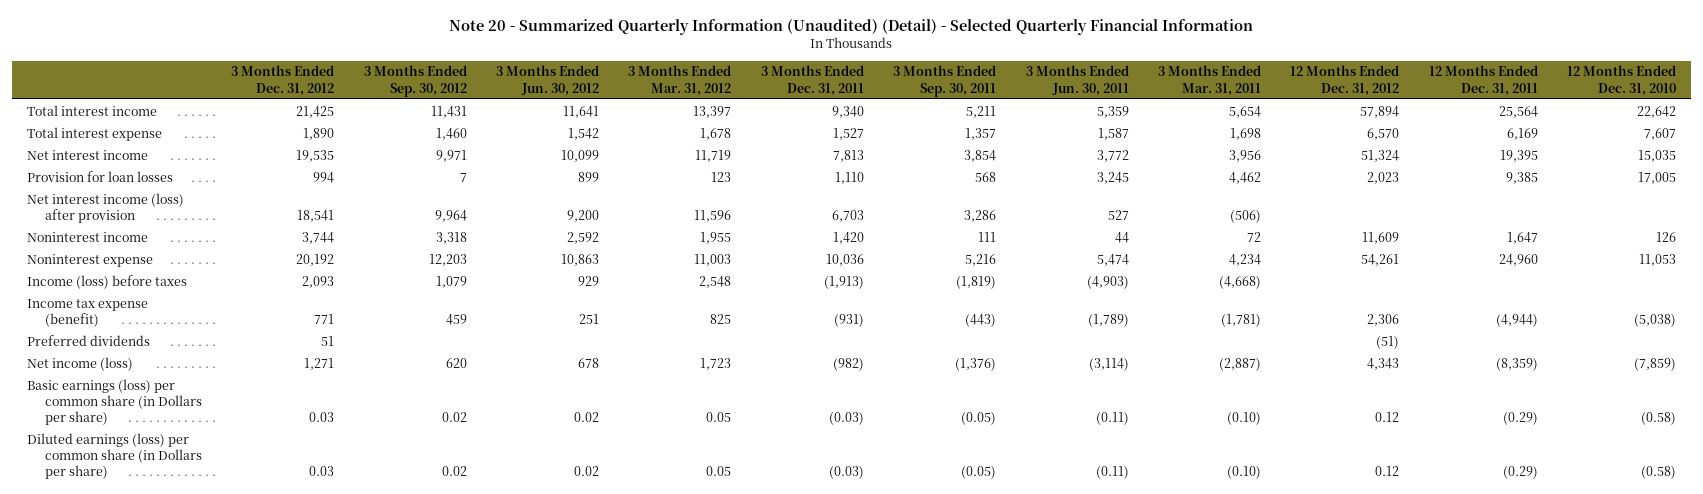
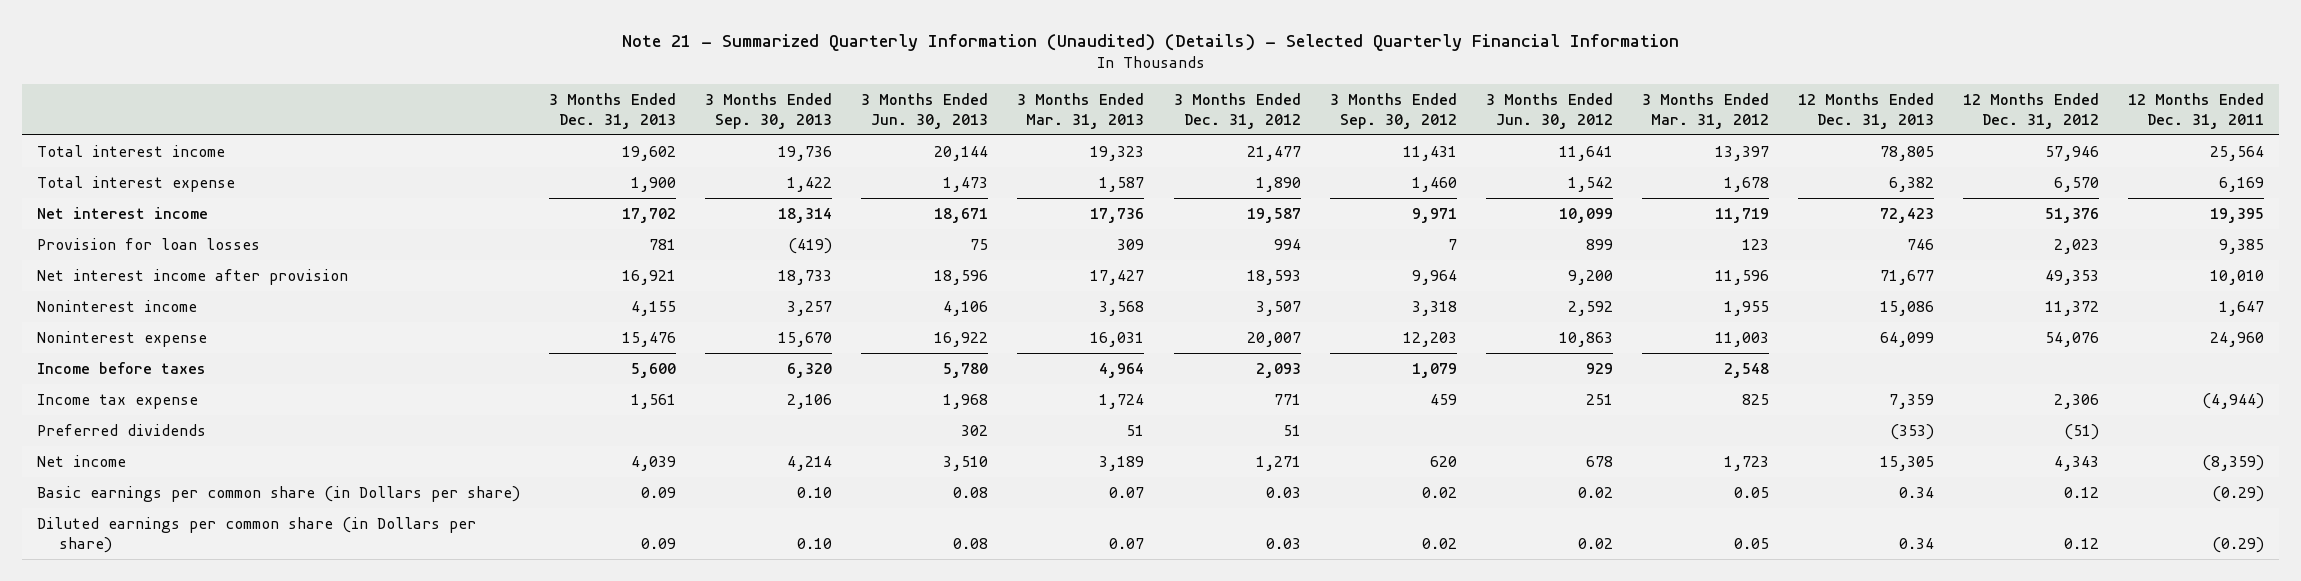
- Note 20 - Summarized Quarterly Information (Unaudited) (Detail) - Selected Quarterly Financial Information
+ Note 21 - Summarized Quarterly Information (Unaudited) (Details) - Selected Quarterly Financial Information
- | 3 Months Ended Dec. 31, 2012 | 3 Months Ended Sep. 30, 2012 | 3 Months Ended Jun. 30, 2012 | 3 Months Ended Mar. 31, 2012 | 3 Months Ended Dec. 31, 2011 | 3 Months Ended Sep. 30, 2011 | 3 Months Ended Jun. 30, 2011 | 3 Months Ended Mar. 31, 2011 | 12 Months Ended Dec. 31, 2012 | 12 Months Ended Dec. 31, 2011 | 12 Months Ended Dec. 31, 2010
+ | 3 Months Ended Dec. 31, 2013 | 3 Months Ended Sep. 30, 2013 | 3 Months Ended Jun. 30, 2013 | 3 Months Ended Mar. 31, 2013 | 3 Months Ended Dec. 31, 2012 | 3 Months Ended Sep. 30, 2012 | 3 Months Ended Jun. 30, 2012 | 3 Months Ended Mar. 31, 2012 | 12 Months Ended Dec. 31, 2013 | 12 Months Ended Dec. 31, 2012 | 12 Months Ended Dec. 31, 2011
- Total interest income | 21,425 | 11,431 | 11,641 | 13,397 | 9,340 | 5,211 | 5,359 | 5,654 | 57,894 | 25,564 | 22,642
+ Total interest income | 19,602 | 19,736 | 20,144 | 19,323 | 21,477 | 11,431 | 11,641 | 13,397 | 78,805 | 57,946 | 25,564
- Net interest income | 19,535 | 9,971 | 10,099 | 11,719 | 7,813 | 3,854 | 3,772 | 3,956 | 51,324 | 19,395 | 15,035
+ Net interest income | 17,702 | 18,314 | 18,671 | 17,736 | 19,587 | 9,971 | 10,099 | 11,719 | 72,423 | 51,376 | 19,395
- Net interest income (loss) after provision | 18,541 | 9,964 | 9,200 | 11,596 | 6,703 | 3,286 | 527 | (506) | | |
- Noninterest income | 3,744 | 3,318 | 2,592 | 1,955 | 1,420 | 111 | 44 | 72 | 11,609 | 1,647 | 126
- Noninterest expense | 20,192 | 12,203 | 10,863 | 11,003 | 10,036 | 5,216 | 5,474 | 4,234 | 54,261 | 24,960 | 11,053
- Income (loss) before taxes | 2,093 | 1,079 | 929 | 2,548 | (1,913) | (1,819) | (4,903) | (4,668) | | |
- Income tax expense (benefit) | 771 | 459 | 251 | 825 | (931) | (443) | (1,789) | (1,781) | 2,306 | (4,944) | (5,038)
+ Net interest income after provision | 16,921 | 18,733 | 18,596 | 17,427 | 18,593 | 9,964 | 9,200 | 11,596 | 71,677 | 49,353 | 10,010
+ Noninterest income | 4,155 | 3,257 | 4,106 | 3,568 | 3,507 | 3,318 | 2,592 | 1,955 | 15,086 | 11,372 | 1,647
+ Noninterest expense | 15,476 | 15,670 | 16,922 | 16,031 | 20,007 | 12,203 | 10,863 | 11,003 | 64,099 | 54,076 | 24,960
+ Income before taxes | 5,600 | 6,320 | 5,780 | 4,964 | 2,093 | 1,079 | 929 | 2,548 | | |
+ Income tax expense | 1,561 | 2,106 | 1,968 | 1,724 | 771 | 459 | 251 | 825 | 7,359 | 2,306 | (4,944)
- Net income (loss) | 1,271 | 620 | 678 | 1,723 | (982) | (1,376) | (3,114) | (2,887) | 4,343 | (8,359) | (7,859)
- Basic earnings (loss) per common share (in Dollars per share) | 0.03 | 0.02 | 0.02 | 0.05 | (0.03) | (0.05) | (0.11) | (0.10) | 0.12 | (0.29) | (0.58)
- Diluted earnings (loss) per common share (in Dollars per share) | 0.03 | 0.02 | 0.02 | 0.05 | (0.03) | (0.05) | (0.11) | (0.10) | 0.12 | (0.29) | (0.58)
+ Net income | 4,039 | 4,214 | 3,510 | 3,189 | 1,271 | 620 | 678 | 1,723 | 15,305 | 4,343 | (8,359)
+ Basic earnings per common share (in Dollars per share) | 0.09 | 0.10 | 0.08 | 0.07 | 0.03 | 0.02 | 0.02 | 0.05 | 0.34 | 0.12 | (0.29)
+ Diluted earnings per common share (in Dollars per share) | 0.09 | 0.10 | 0.08 | 0.07 | 0.03 | 0.02 | 0.02 | 0.05 | 0.34 | 0.12 | (0.29)

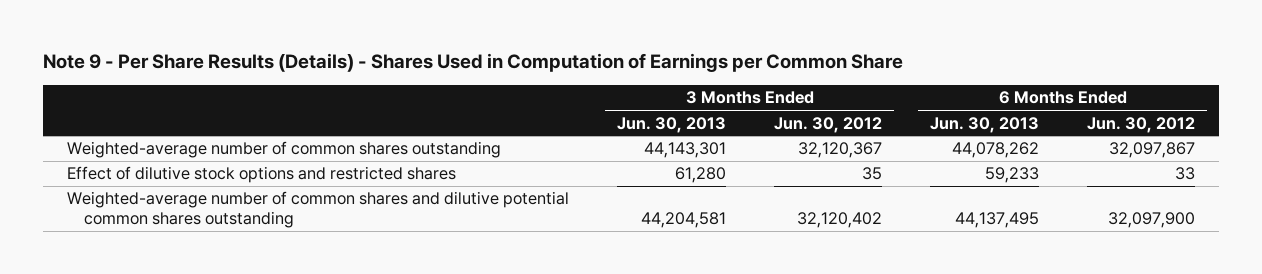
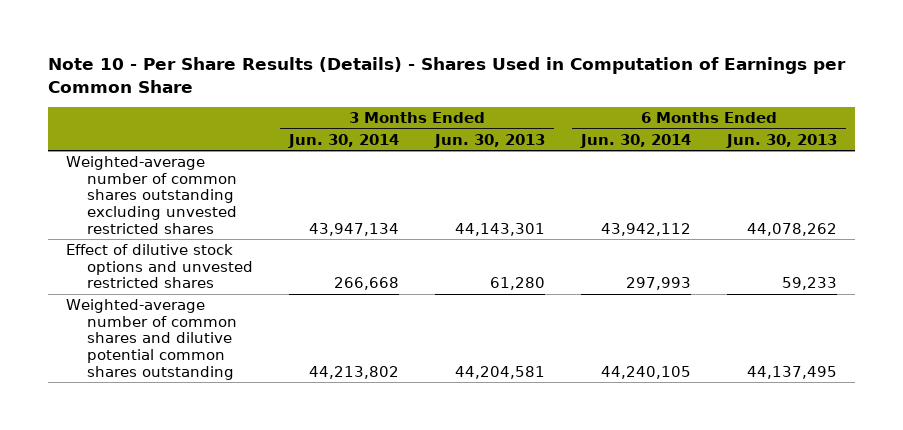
- Note 9 - Per Share Results (Details) - Shares Used in Computation of Earnings per Common Share
+ Note 10 - Per Share Results (Details) - Shares Used in Computation of Earnings per Common Share
- | 3 Months Ended Jun. 30, 2013 | 3 Months Ended Jun. 30, 2012 | 6 Months Ended Jun. 30, 2013 | 6 Months Ended Jun. 30, 2012
+ | 3 Months Ended Jun. 30, 2014 | 3 Months Ended Jun. 30, 2013 | 6 Months Ended Jun. 30, 2014 | 6 Months Ended Jun. 30, 2013
- Weighted-average number of common shares outstanding | 44,143,301 | 32,120,367 | 44,078,262 | 32,097,867
- Effect of dilutive stock options and restricted shares | 61,280 | 35 | 59,233 | 33
+ Weighted-average number of common shares outstanding excluding unvested restricted shares | 43,947,134 | 44,143,301 | 43,942,112 | 44,078,262
+ Effect of dilutive stock options and unvested restricted shares | 266,668 | 61,280 | 297,993 | 59,233

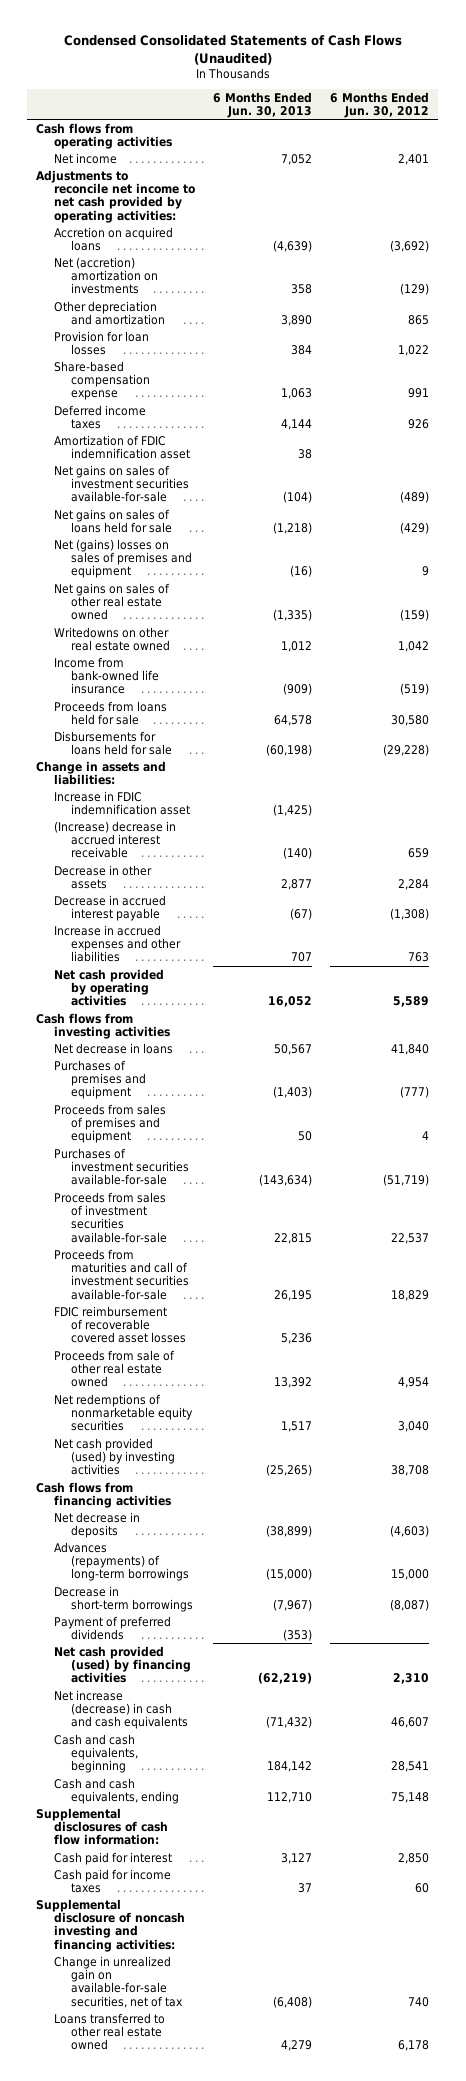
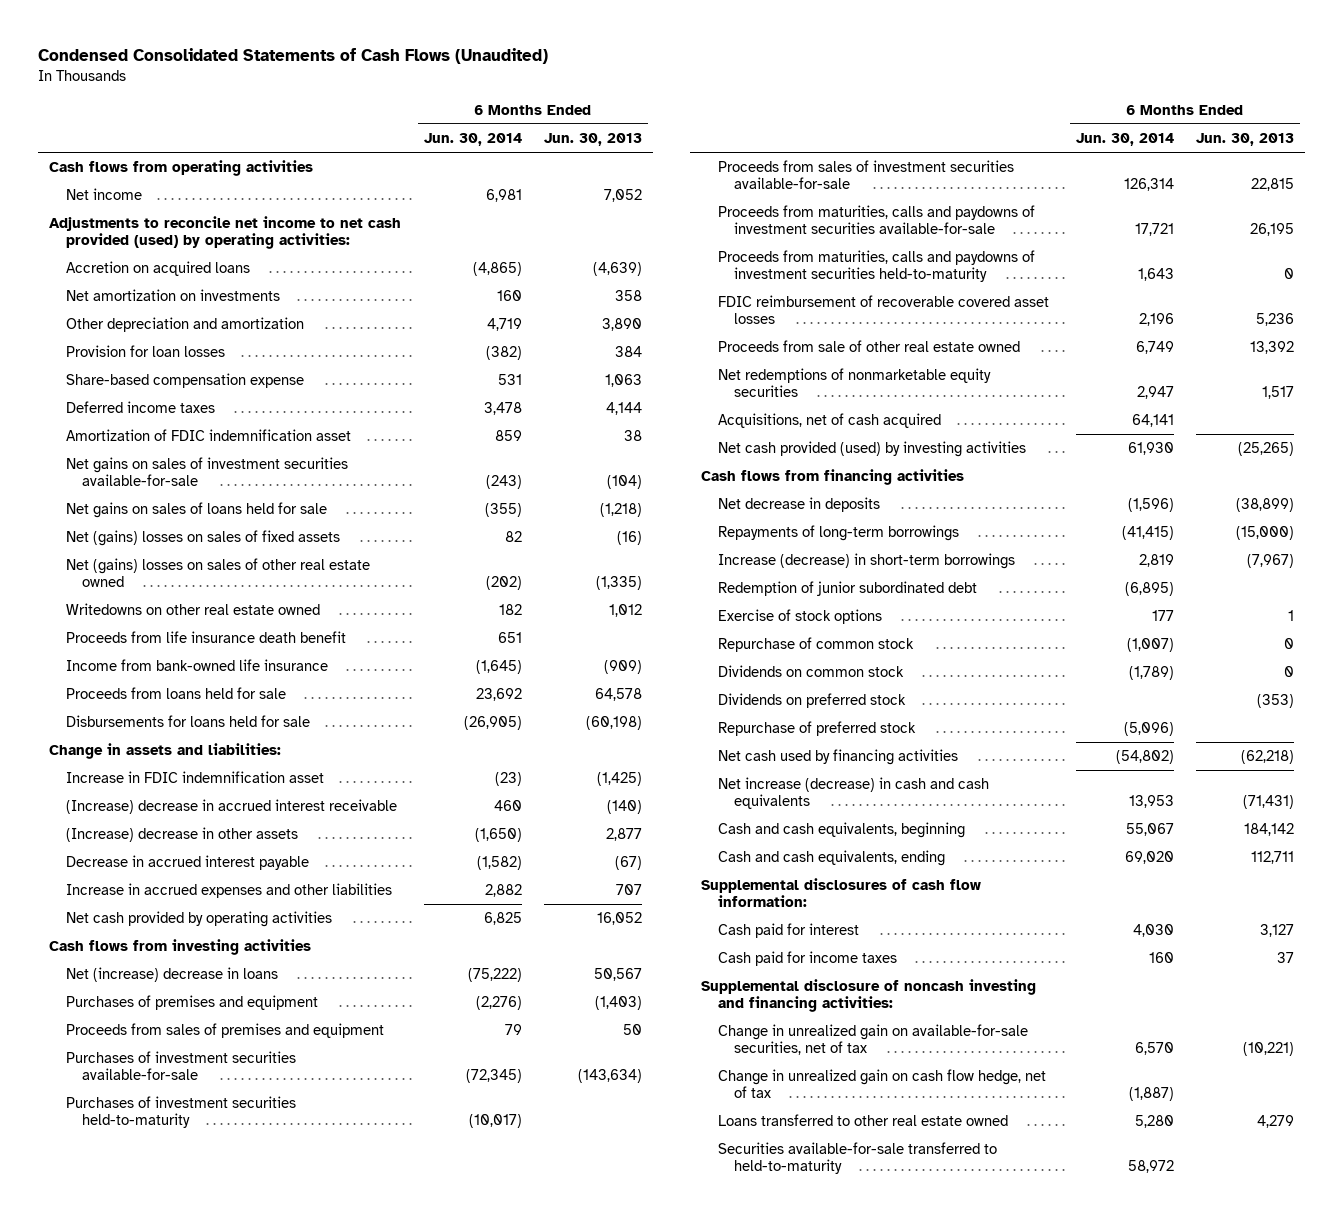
- | 6 Months Ended Jun. 30, 2013 | 6 Months Ended Jun. 30, 2012
+ | 6 Months Ended Jun. 30, 2014 | 6 Months Ended Jun. 30, 2013
- Adjustments to reconcile net income to net cash provided by operating activities:
+ Adjustments to reconcile net income to net cash provided (used) by operating activities:
- Net (accretion) amortization on investments | 358 | (129)
+ Net amortization on investments | 160 | 358
- Net (gains) losses on sales of premises and equipment | (16) | 9
- Net gains on sales of other real estate owned | (1,335) | (159)
+ Net (gains) losses on sales of fixed assets | 82 | (16)
+ Net (gains) losses on sales of other real estate owned | (202) | (1,335)
+ Proceeds from life insurance death benefit | 651 |
- Decrease in other assets | 2,877 | 2,284
+ (Increase) decrease in other assets | (1,650) | 2,877
- Net decrease in loans | 50,567 | 41,840
+ Net (increase) decrease in loans | (75,222) | 50,567
+ Purchases of investment securities held-to-maturity | (10,017) |
- Proceeds from maturities and call of investment securities available-for-sale | 26,195 | 18,829
+ Proceeds from maturities, calls and paydowns of investment securities available-for-sale | 17,721 | 26,195
+ Proceeds from maturities, calls and paydowns of investment securities held-to-maturity | 1,643 | 0
+ Acquisitions, net of cash acquired | 64,141 |
- Advances (repayments) of long-term borrowings | (15,000) | 15,000
- Decrease in short-term borrowings | (7,967) | (8,087)
- Payment of preferred dividends | (353) |
- Net cash provided (used) by financing activities | (62,219) | 2,310
- Net increase (decrease) in cash and cash equivalents | (71,432) | 46,607
+ Repayments of long-term borrowings | (41,415) | (15,000)
+ Increase (decrease) in short-term borrowings | 2,819 | (7,967)
+ Redemption of junior subordinated debt | (6,895) |
+ Exercise of stock options | 177 | 1
+ Repurchase of common stock | (1,007) | 0
+ Dividends on common stock | (1,789) | 0
+ Dividends on preferred stock | | (353)
+ Repurchase of preferred stock | (5,096) |
+ Net cash used by financing activities | (54,802) | (62,218)
+ Net increase (decrease) in cash and cash equivalents | 13,953 | (71,431)
- Cash and cash equivalents, ending | 112,710 | 75,148
+ Cash and cash equivalents, ending | 69,020 | 112,711
- Change in unrealized gain on available-for-sale securities, net of tax | (6,408) | 740
+ Change in unrealized gain on available-for-sale securities, net of tax | 6,570 | (10,221)
+ Change in unrealized gain on cash flow hedge, net of tax | (1,887) |
+ Securities available-for-sale transferred to held-to-maturity | 58,972 |

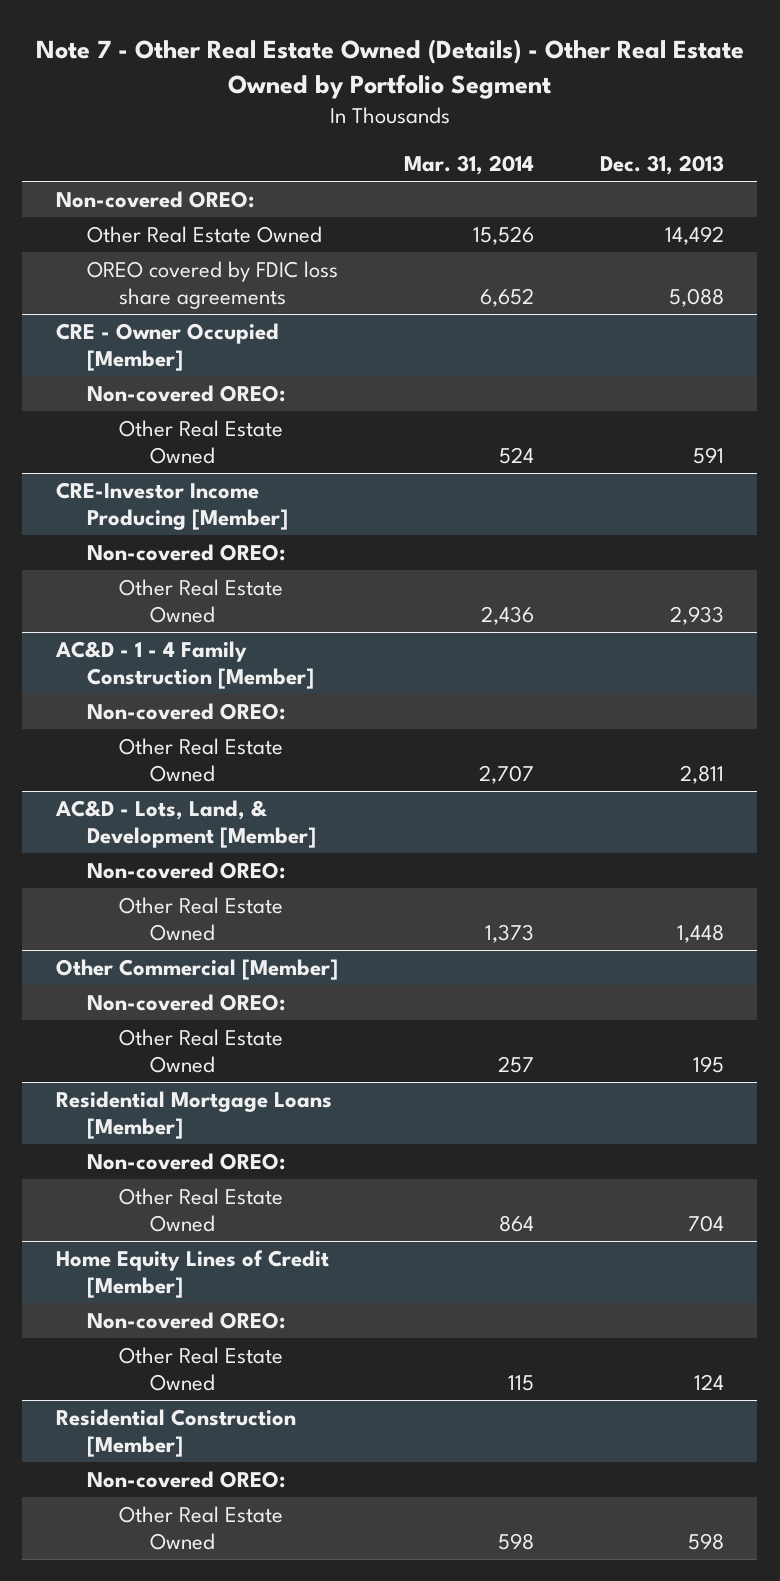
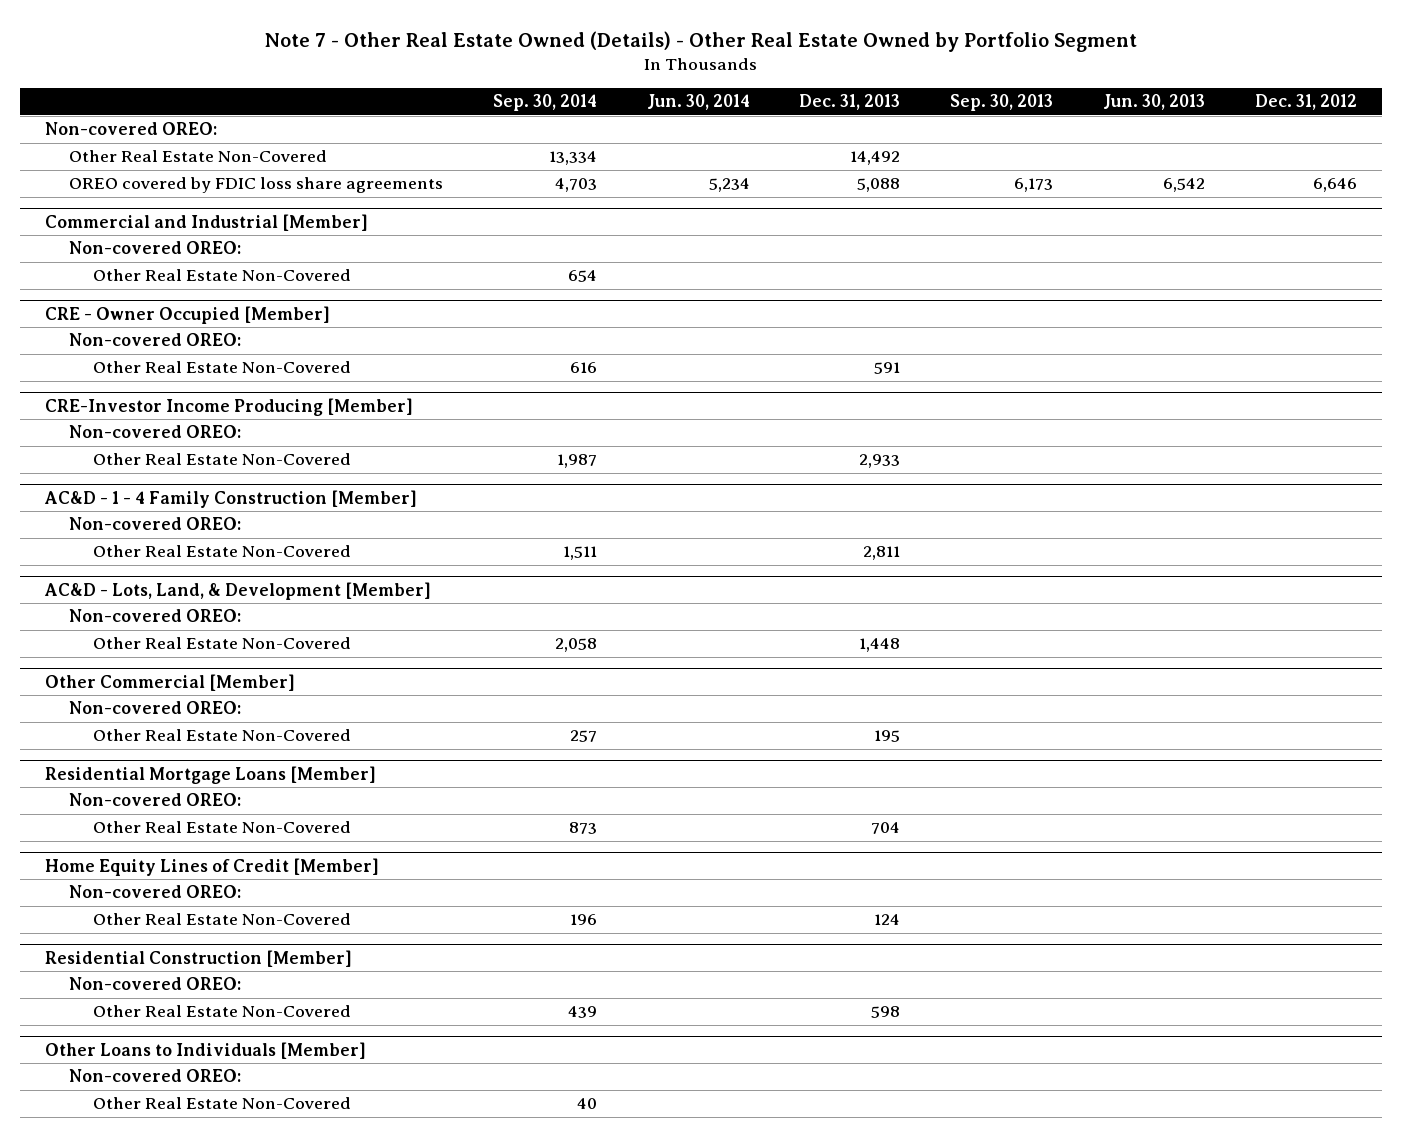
- | Mar. 31, 2014 | Dec. 31, 2013
+ | Sep. 30, 2014 | Jun. 30, 2014 | Dec. 31, 2013 | Sep. 30, 2013 | Jun. 30, 2013 | Dec. 31, 2012
- Other Real Estate Owned | 15,526 | 14,492
+ Other Real Estate Non-Covered | 13,334 | | 14,492 | | |
+ Commercial and Industrial [Member]
+ Non-covered OREO:
+ Other Real Estate Non-Covered | 654 | | | | |
@ CRE - Owner Occupied [Member]
- Other Real Estate Owned | 524 | 591
+ Other Real Estate Non-Covered | 616 | | 591 | | |
@ CRE-Investor Income Producing [Member]
- Other Real Estate Owned | 2,436 | 2,933
+ Other Real Estate Non-Covered | 1,987 | | 2,933 | | |
@ AC&D - 1 - 4 Family Construction [Member]
- Other Real Estate Owned | 2,707 | 2,811
+ Other Real Estate Non-Covered | 1,511 | | 2,811 | | |
@ AC&D - Lots, Land, & Development [Member]
- Other Real Estate Owned | 1,373 | 1,448
+ Other Real Estate Non-Covered | 2,058 | | 1,448 | | |
@ Other Commercial [Member]
- Other Real Estate Owned | 257 | 195
+ Other Real Estate Non-Covered | 257 | | 195 | | |
@ Residential Mortgage Loans [Member]
- Other Real Estate Owned | 864 | 704
+ Other Real Estate Non-Covered | 873 | | 704 | | |
@ Home Equity Lines of Credit [Member]
- Other Real Estate Owned | 115 | 124
+ Other Real Estate Non-Covered | 196 | | 124 | | |
@ Residential Construction [Member]
- Other Real Estate Owned | 598 | 598
+ Other Real Estate Non-Covered | 439 | | 598 | | |
+ Other Loans to Individuals [Member]
+ Non-covered OREO:
+ Other Real Estate Non-Covered | 40 | | | | |

